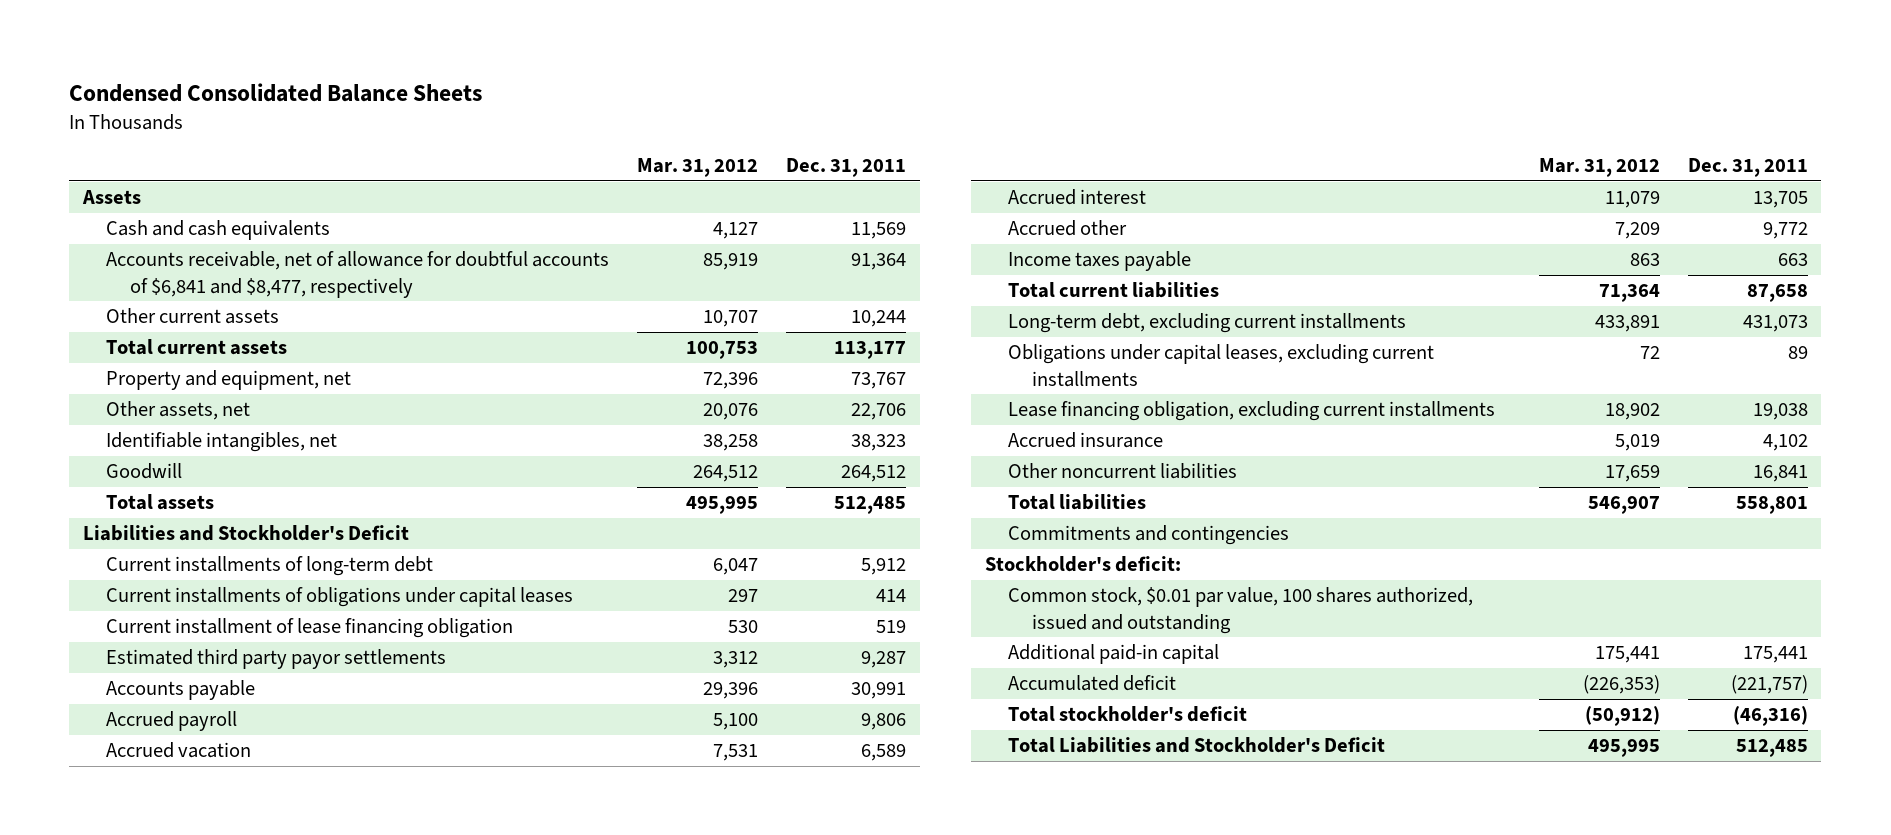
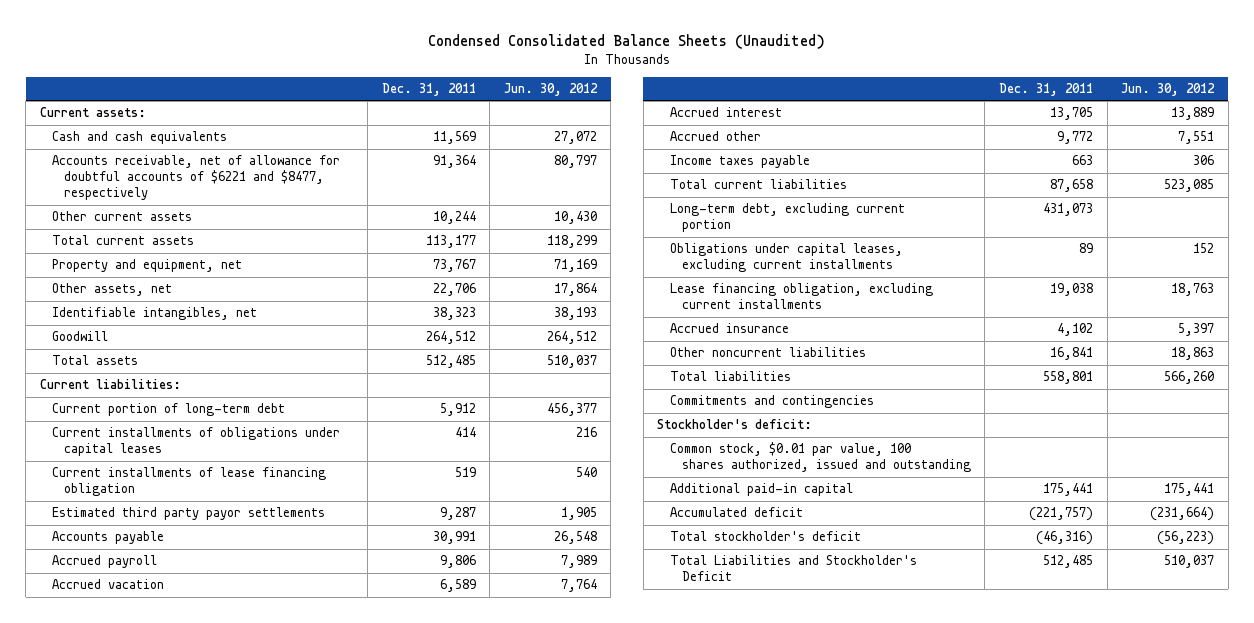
- Condensed Consolidated Balance Sheets
+ Condensed Consolidated Balance Sheets (Unaudited)
- | Mar. 31, 2012 | Dec. 31, 2011
+ | Dec. 31, 2011 | Jun. 30, 2012
- Assets
+ Current assets:
- Accounts receivable, net of allowance for doubtful accounts of $6,841 and $8,477, respectively | 85,919 | 91,364
+ Accounts receivable, net of allowance for doubtful accounts of $6221 and $8477, respectively | 91,364 | 80,797
- Liabilities and Stockholder's Deficit
- Current installments of long-term debt | 6,047 | 5,912
+ Current liabilities:
+ Current portion of long-term debt | 5,912 | 456,377
- Current installment of lease financing obligation | 530 | 519
+ Current installments of lease financing obligation | 519 | 540
- Long-term debt, excluding current installments | 433,891 | 431,073
+ Long-term debt, excluding current portion | 431,073 |

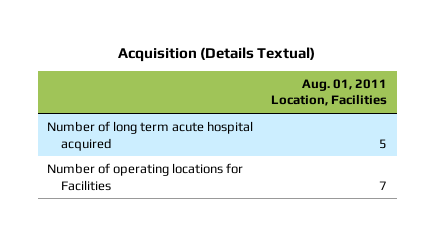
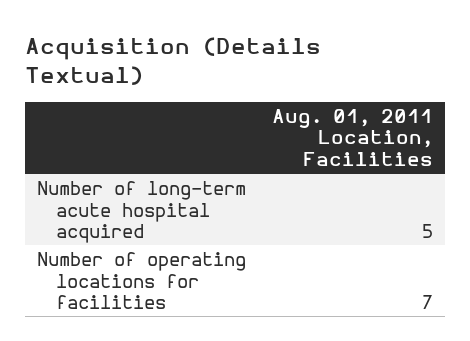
- Number of long term acute hospital acquired | 5
- Number of operating locations for Facilities | 7
+ Number of long-term acute hospital acquired | 5
+ Number of operating locations for facilities | 7

